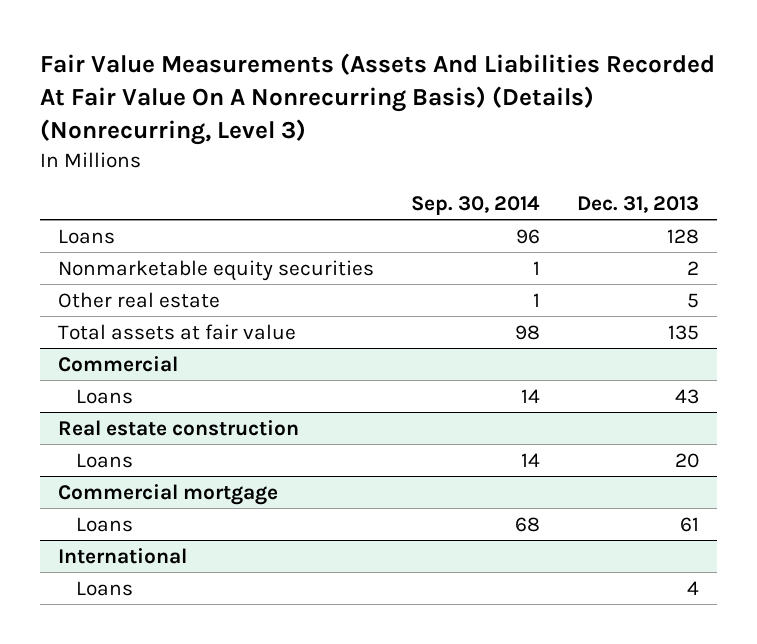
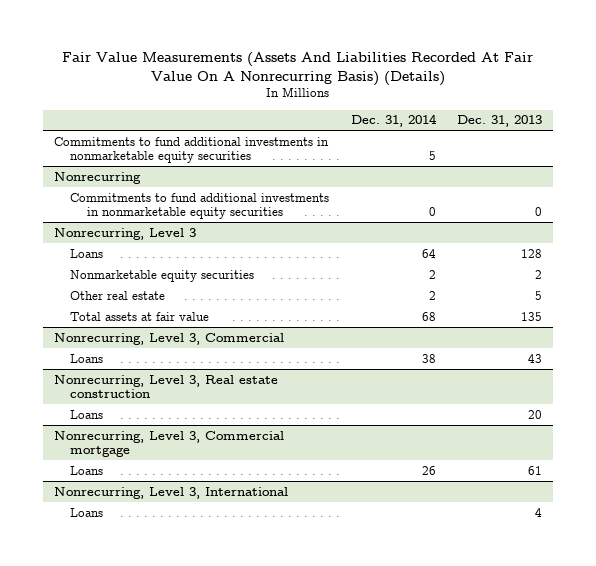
- Fair Value Measurements (Assets And Liabilities Recorded At Fair Value On A Nonrecurring Basis) (Details) (Nonrecurring, Level 3)
+ Fair Value Measurements (Assets And Liabilities Recorded At Fair Value On A Nonrecurring Basis) (Details)
- | Sep. 30, 2014 | Dec. 31, 2013
+ | Dec. 31, 2014 | Dec. 31, 2013
+ Commitments to fund additional investments in nonmarketable equity securities | 5 |
+ Nonrecurring
+ Commitments to fund additional investments in nonmarketable equity securities | 0 | 0
+ Nonrecurring, Level 3
- Commercial
+ Nonrecurring, Level 3, Commercial
- Real estate construction
+ Nonrecurring, Level 3, Real estate construction
- Commercial mortgage
+ Nonrecurring, Level 3, Commercial mortgage
- International
+ Nonrecurring, Level 3, International

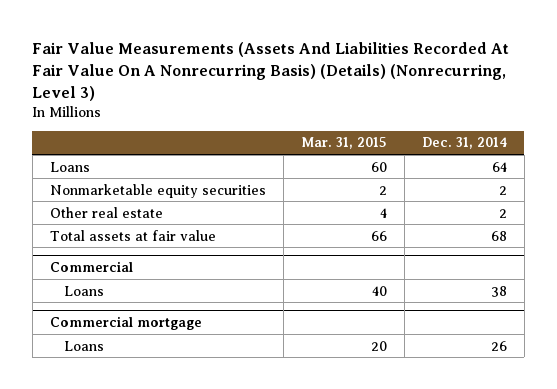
- Fair Value Measurements (Assets And Liabilities Recorded At Fair Value On A Nonrecurring Basis) (Details)
+ Fair Value Measurements (Assets And Liabilities Recorded At Fair Value On A Nonrecurring Basis) (Details) (Nonrecurring, Level 3)
- | Dec. 31, 2014 | Dec. 31, 2013
+ | Mar. 31, 2015 | Dec. 31, 2014
- Commitments to fund additional investments in nonmarketable equity securities | 5 |
- Nonrecurring
- Commitments to fund additional investments in nonmarketable equity securities | 0 | 0
- Nonrecurring, Level 3
- Nonrecurring, Level 3, Commercial
+ Commercial
- Nonrecurring, Level 3, Real estate construction
- Loans | | 20
- Nonrecurring, Level 3, Commercial mortgage
+ Commercial mortgage
- Nonrecurring, Level 3, International
- Loans | | 4

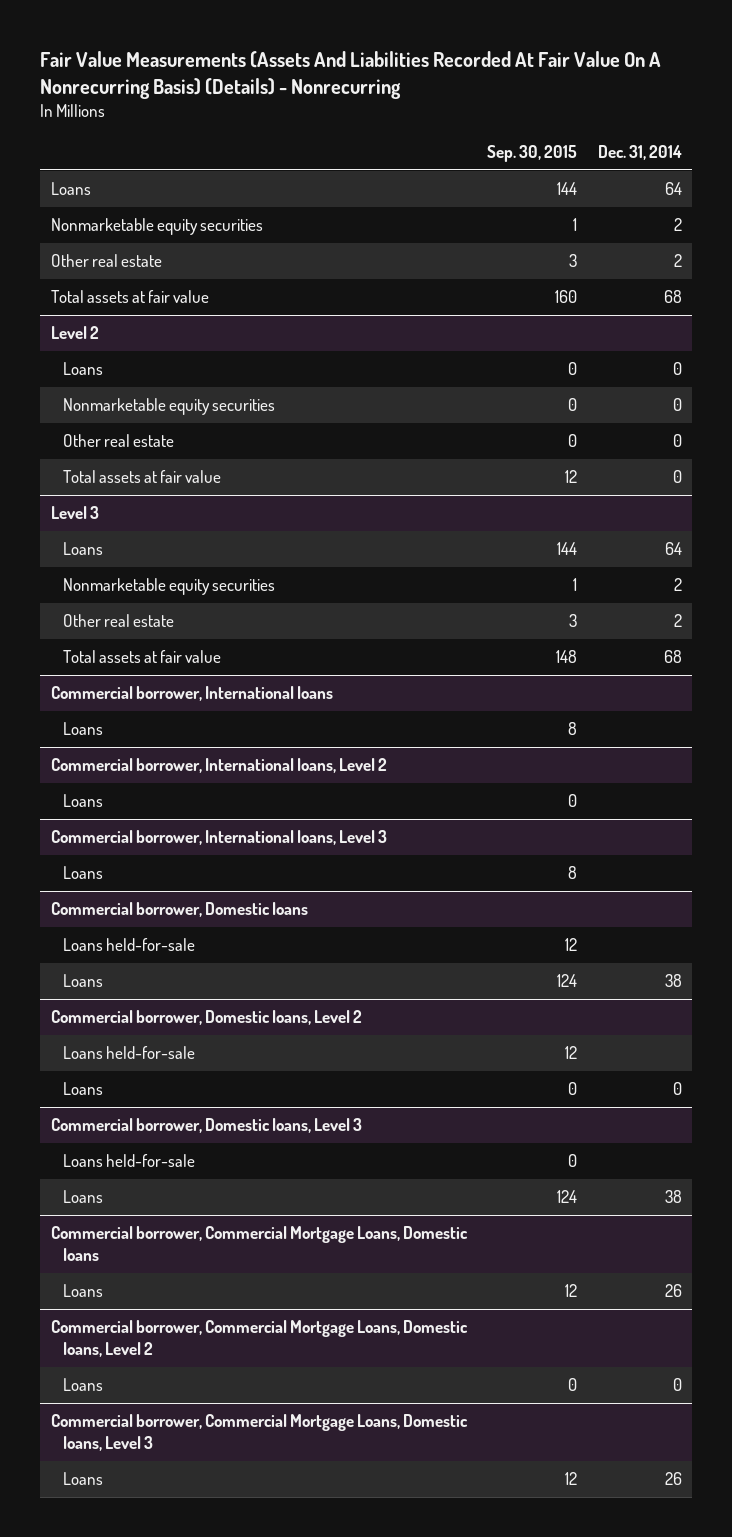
- Fair Value Measurements (Assets And Liabilities Recorded At Fair Value On A Nonrecurring Basis) (Details) (Nonrecurring, Level 3)
+ Fair Value Measurements (Assets And Liabilities Recorded At Fair Value On A Nonrecurring Basis) (Details) - Nonrecurring
- | Mar. 31, 2015 | Dec. 31, 2014
+ | Sep. 30, 2015 | Dec. 31, 2014
- Commercial
+ Level 2
+ Loans | 0 | 0
+ Nonmarketable equity securities | 0 | 0
+ Other real estate | 0 | 0
+ Total assets at fair value | 12 | 0
+ Level 3
+ Loans | 144 | 64
+ Nonmarketable equity securities | 1 | 2
+ Other real estate | 3 | 2
+ Total assets at fair value | 148 | 68
+ Commercial borrower, International loans
+ Loans | 8 |
+ Commercial borrower, International loans, Level 2
+ Loans | 0 |
+ Commercial borrower, International loans, Level 3
+ Loans | 8 |
+ Commercial borrower, Domestic loans
+ Loans held-for-sale | 12 |
- Commercial mortgage
+ Commercial borrower, Domestic loans, Level 2
+ Loans held-for-sale | 12 |
+ Loans | 0 | 0
+ Commercial borrower, Domestic loans, Level 3
+ Loans held-for-sale | 0 |
+ Loans | 124 | 38
+ Commercial borrower, Commercial Mortgage Loans, Domestic loans
+ Commercial borrower, Commercial Mortgage Loans, Domestic loans, Level 2
+ Loans | 0 | 0
+ Commercial borrower, Commercial Mortgage Loans, Domestic loans, Level 3
+ Loans | 12 | 26

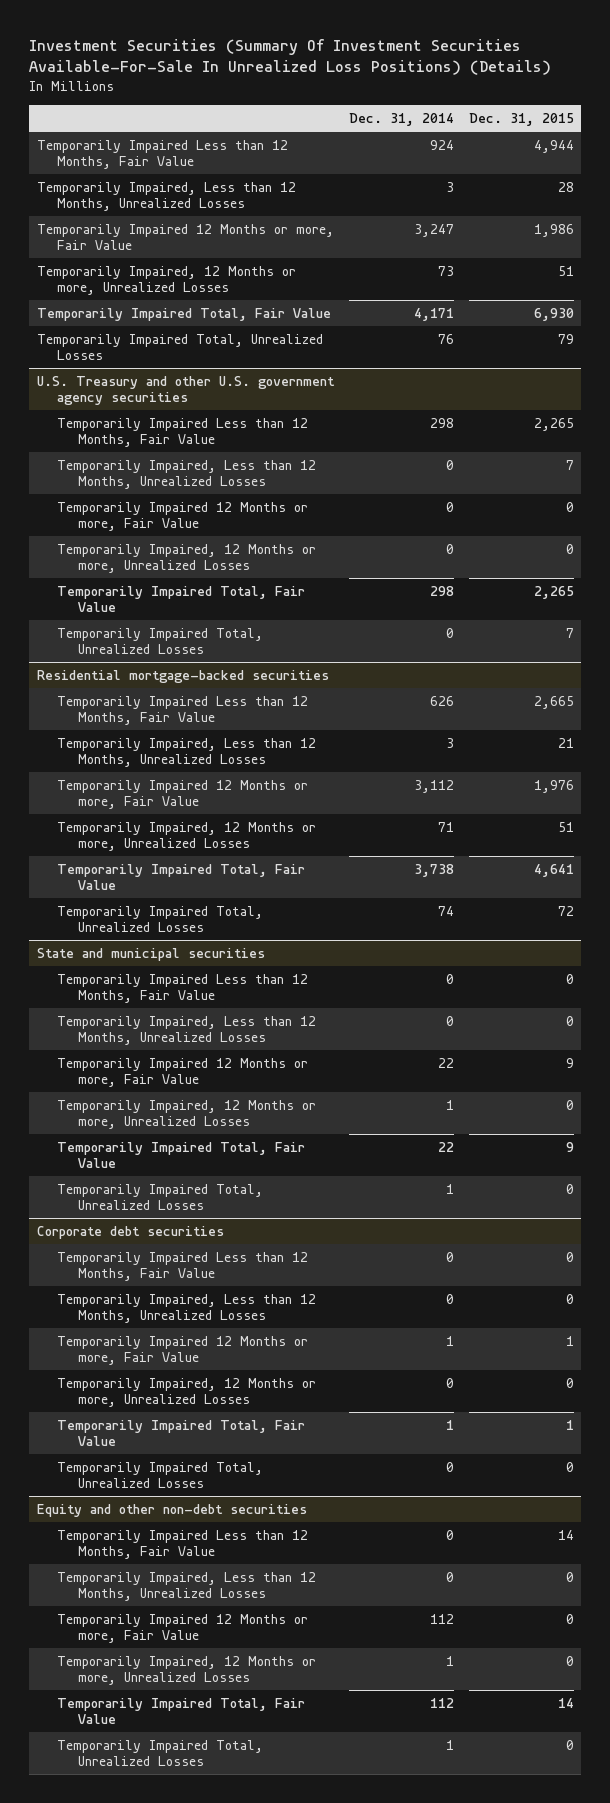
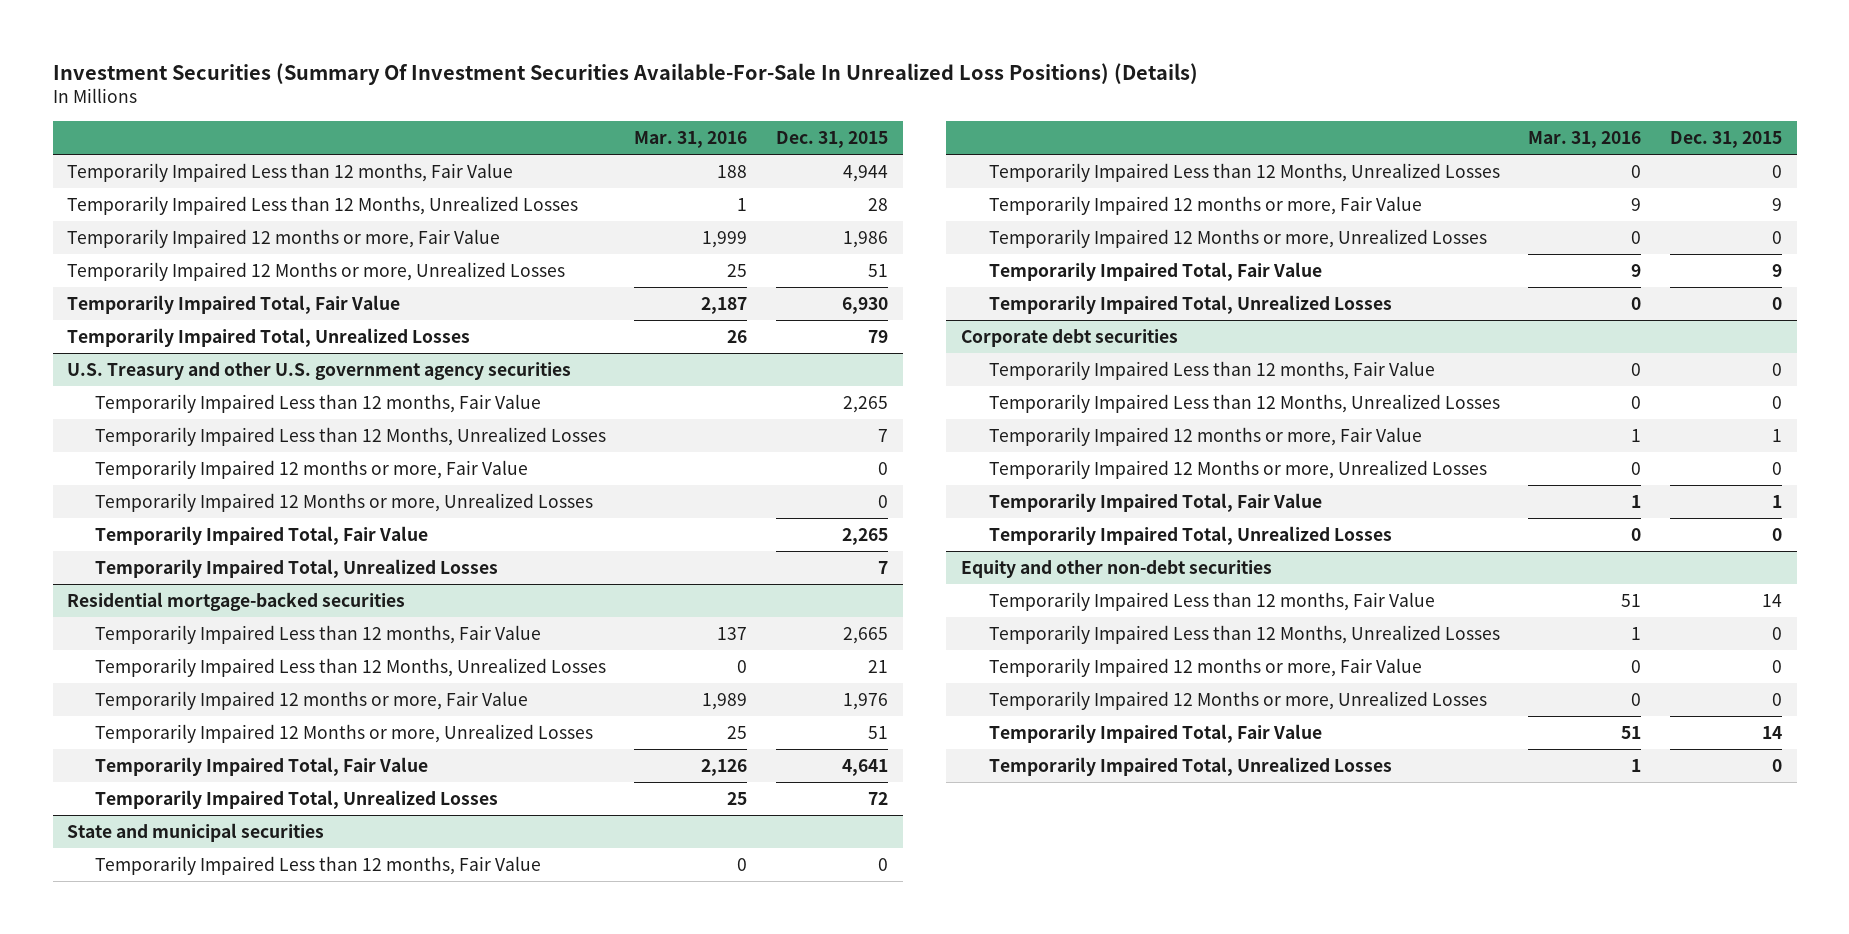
- | Dec. 31, 2014 | Dec. 31, 2015
+ | Mar. 31, 2016 | Dec. 31, 2015
- Temporarily Impaired Less than 12 Months, Fair Value | 924 | 4,944
- Temporarily Impaired, Less than 12 Months, Unrealized Losses | 3 | 28
- Temporarily Impaired 12 Months or more, Fair Value | 3,247 | 1,986
- Temporarily Impaired, 12 Months or more, Unrealized Losses | 73 | 51
+ Temporarily Impaired Less than 12 months, Fair Value | 188 | 4,944
+ Temporarily Impaired Less than 12 Months, Unrealized Losses | 1 | 28
+ Temporarily Impaired 12 months or more, Fair Value | 1,999 | 1,986
+ Temporarily Impaired 12 Months or more, Unrealized Losses | 25 | 51
@ U.S. Treasury and other U.S. government agency securities
- Temporarily Impaired Less than 12 Months, Fair Value | 298 | 2,265
- Temporarily Impaired, Less than 12 Months, Unrealized Losses | 0 | 7
- Temporarily Impaired 12 Months or more, Fair Value | 0 | 0
- Temporarily Impaired, 12 Months or more, Unrealized Losses | 0 | 0
+ Temporarily Impaired Less than 12 months, Fair Value | | 2,265
+ Temporarily Impaired Less than 12 Months, Unrealized Losses | | 7
+ Temporarily Impaired 12 months or more, Fair Value | | 0
+ Temporarily Impaired 12 Months or more, Unrealized Losses | | 0
@ Residential mortgage-backed securities
- Temporarily Impaired Less than 12 Months, Fair Value | 626 | 2,665
- Temporarily Impaired, Less than 12 Months, Unrealized Losses | 3 | 21
- Temporarily Impaired 12 Months or more, Fair Value | 3,112 | 1,976
- Temporarily Impaired, 12 Months or more, Unrealized Losses | 71 | 51
+ Temporarily Impaired Less than 12 months, Fair Value | 137 | 2,665
+ Temporarily Impaired Less than 12 Months, Unrealized Losses | 0 | 21
+ Temporarily Impaired 12 months or more, Fair Value | 1,989 | 1,976
+ Temporarily Impaired 12 Months or more, Unrealized Losses | 25 | 51
@ State and municipal securities
- Temporarily Impaired Less than 12 Months, Fair Value | 0 | 0
- Temporarily Impaired, Less than 12 Months, Unrealized Losses | 0 | 0
- Temporarily Impaired 12 Months or more, Fair Value | 22 | 9
- Temporarily Impaired, 12 Months or more, Unrealized Losses | 1 | 0
+ Temporarily Impaired Less than 12 months, Fair Value | 0 | 0
+ Temporarily Impaired Less than 12 Months, Unrealized Losses | 0 | 0
+ Temporarily Impaired 12 months or more, Fair Value | 9 | 9
+ Temporarily Impaired 12 Months or more, Unrealized Losses | 0 | 0
@ Corporate debt securities
- Temporarily Impaired Less than 12 Months, Fair Value | 0 | 0
- Temporarily Impaired, Less than 12 Months, Unrealized Losses | 0 | 0
- Temporarily Impaired 12 Months or more, Fair Value | 1 | 1
- Temporarily Impaired, 12 Months or more, Unrealized Losses | 0 | 0
+ Temporarily Impaired Less than 12 months, Fair Value | 0 | 0
+ Temporarily Impaired Less than 12 Months, Unrealized Losses | 0 | 0
+ Temporarily Impaired 12 months or more, Fair Value | 1 | 1
+ Temporarily Impaired 12 Months or more, Unrealized Losses | 0 | 0
@ Equity and other non-debt securities
- Temporarily Impaired Less than 12 Months, Fair Value | 0 | 14
- Temporarily Impaired, Less than 12 Months, Unrealized Losses | 0 | 0
- Temporarily Impaired 12 Months or more, Fair Value | 112 | 0
- Temporarily Impaired, 12 Months or more, Unrealized Losses | 1 | 0
+ Temporarily Impaired Less than 12 months, Fair Value | 51 | 14
+ Temporarily Impaired Less than 12 Months, Unrealized Losses | 1 | 0
+ Temporarily Impaired 12 months or more, Fair Value | 0 | 0
+ Temporarily Impaired 12 Months or more, Unrealized Losses | 0 | 0

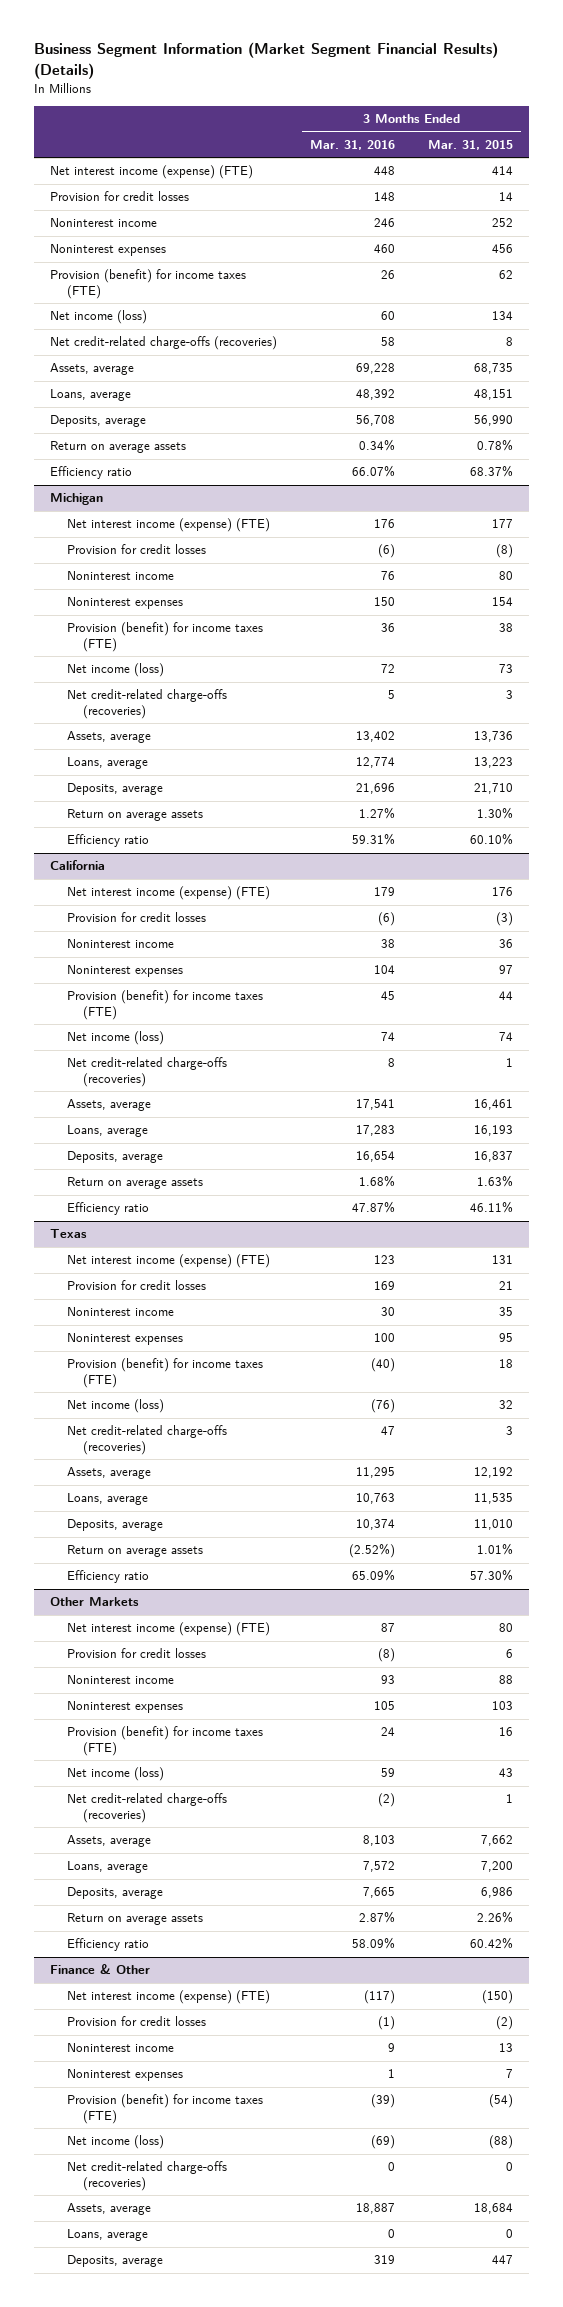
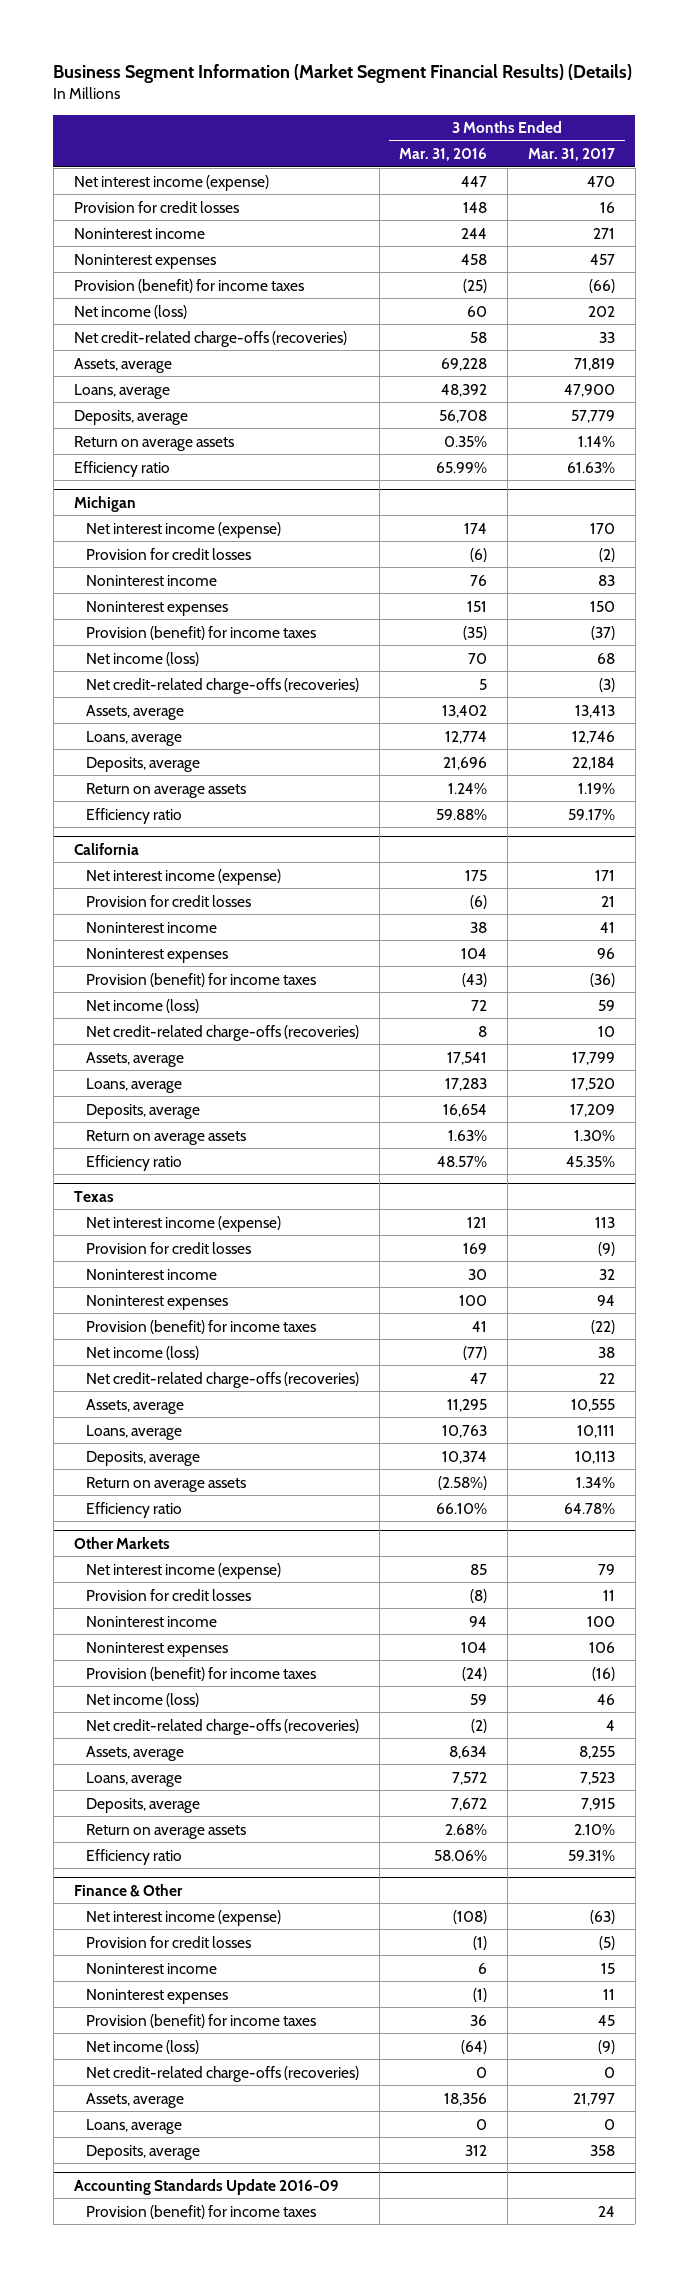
- | 3 Months Ended Mar. 31, 2016 | 3 Months Ended Mar. 31, 2015
+ | 3 Months Ended Mar. 31, 2016 | 3 Months Ended Mar. 31, 2017
- Net interest income (expense) (FTE) | 448 | 414
+ Net interest income (expense) | 447 | 470
- Noninterest income | 246 | 252
- Noninterest expenses | 460 | 456
- Provision (benefit) for income taxes (FTE) | 26 | 62
+ Noninterest income | 244 | 271
+ Noninterest expenses | 458 | 457
+ Provision (benefit) for income taxes | (25) | (66)
- Return on average assets | 0.34% | 0.78%
- Efficiency ratio | 66.07% | 68.37%
+ Return on average assets | 0.35% | 1.14%
+ Efficiency ratio | 65.99% | 61.63%
@ Michigan
- Net interest income (expense) (FTE) | 176 | 177
+ Net interest income (expense) | 174 | 170
- Noninterest expenses | 150 | 154
- Provision (benefit) for income taxes (FTE) | 36 | 38
- Net income (loss) | 72 | 73
+ Noninterest expenses | 151 | 150
+ Provision (benefit) for income taxes | (35) | (37)
+ Net income (loss) | 70 | 68
- Return on average assets | 1.27% | 1.30%
- Efficiency ratio | 59.31% | 60.10%
+ Return on average assets | 1.24% | 1.19%
+ Efficiency ratio | 59.88% | 59.17%
@ California
- Net interest income (expense) (FTE) | 179 | 176
+ Net interest income (expense) | 175 | 171
- Provision (benefit) for income taxes (FTE) | 45 | 44
- Net income (loss) | 74 | 74
+ Provision (benefit) for income taxes | (43) | (36)
+ Net income (loss) | 72 | 59
- Return on average assets | 1.68% | 1.63%
- Efficiency ratio | 47.87% | 46.11%
+ Return on average assets | 1.63% | 1.30%
+ Efficiency ratio | 48.57% | 45.35%
@ Texas
- Net interest income (expense) (FTE) | 123 | 131
+ Net interest income (expense) | 121 | 113
- Provision (benefit) for income taxes (FTE) | (40) | 18
- Net income (loss) | (76) | 32
+ Provision (benefit) for income taxes | 41 | (22)
+ Net income (loss) | (77) | 38
- Return on average assets | (2.52%) | 1.01%
- Efficiency ratio | 65.09% | 57.30%
+ Return on average assets | (2.58%) | 1.34%
+ Efficiency ratio | 66.10% | 64.78%
@ Other Markets
- Net interest income (expense) (FTE) | 87 | 80
+ Net interest income (expense) | 85 | 79
- Noninterest income | 93 | 88
- Noninterest expenses | 105 | 103
- Provision (benefit) for income taxes (FTE) | 24 | 16
+ Noninterest income | 94 | 100
+ Noninterest expenses | 104 | 106
+ Provision (benefit) for income taxes | (24) | (16)
- Assets, average | 8,103 | 7,662
+ Assets, average | 8,634 | 8,255
- Deposits, average | 7,665 | 6,986
- Return on average assets | 2.87% | 2.26%
- Efficiency ratio | 58.09% | 60.42%
+ Deposits, average | 7,672 | 7,915
+ Return on average assets | 2.68% | 2.10%
+ Efficiency ratio | 58.06% | 59.31%
@ Finance & Other
- Net interest income (expense) (FTE) | (117) | (150)
+ Net interest income (expense) | (108) | (63)
- Noninterest income | 9 | 13
- Noninterest expenses | 1 | 7
- Provision (benefit) for income taxes (FTE) | (39) | (54)
- Net income (loss) | (69) | (88)
+ Noninterest income | 6 | 15
+ Noninterest expenses | (1) | 11
+ Provision (benefit) for income taxes | 36 | 45
+ Net income (loss) | (64) | (9)
- Assets, average | 18,887 | 18,684
+ Assets, average | 18,356 | 21,797
- Deposits, average | 319 | 447
+ Deposits, average | 312 | 358
+ Accounting Standards Update 2016-09
+ Provision (benefit) for income taxes | | 24

